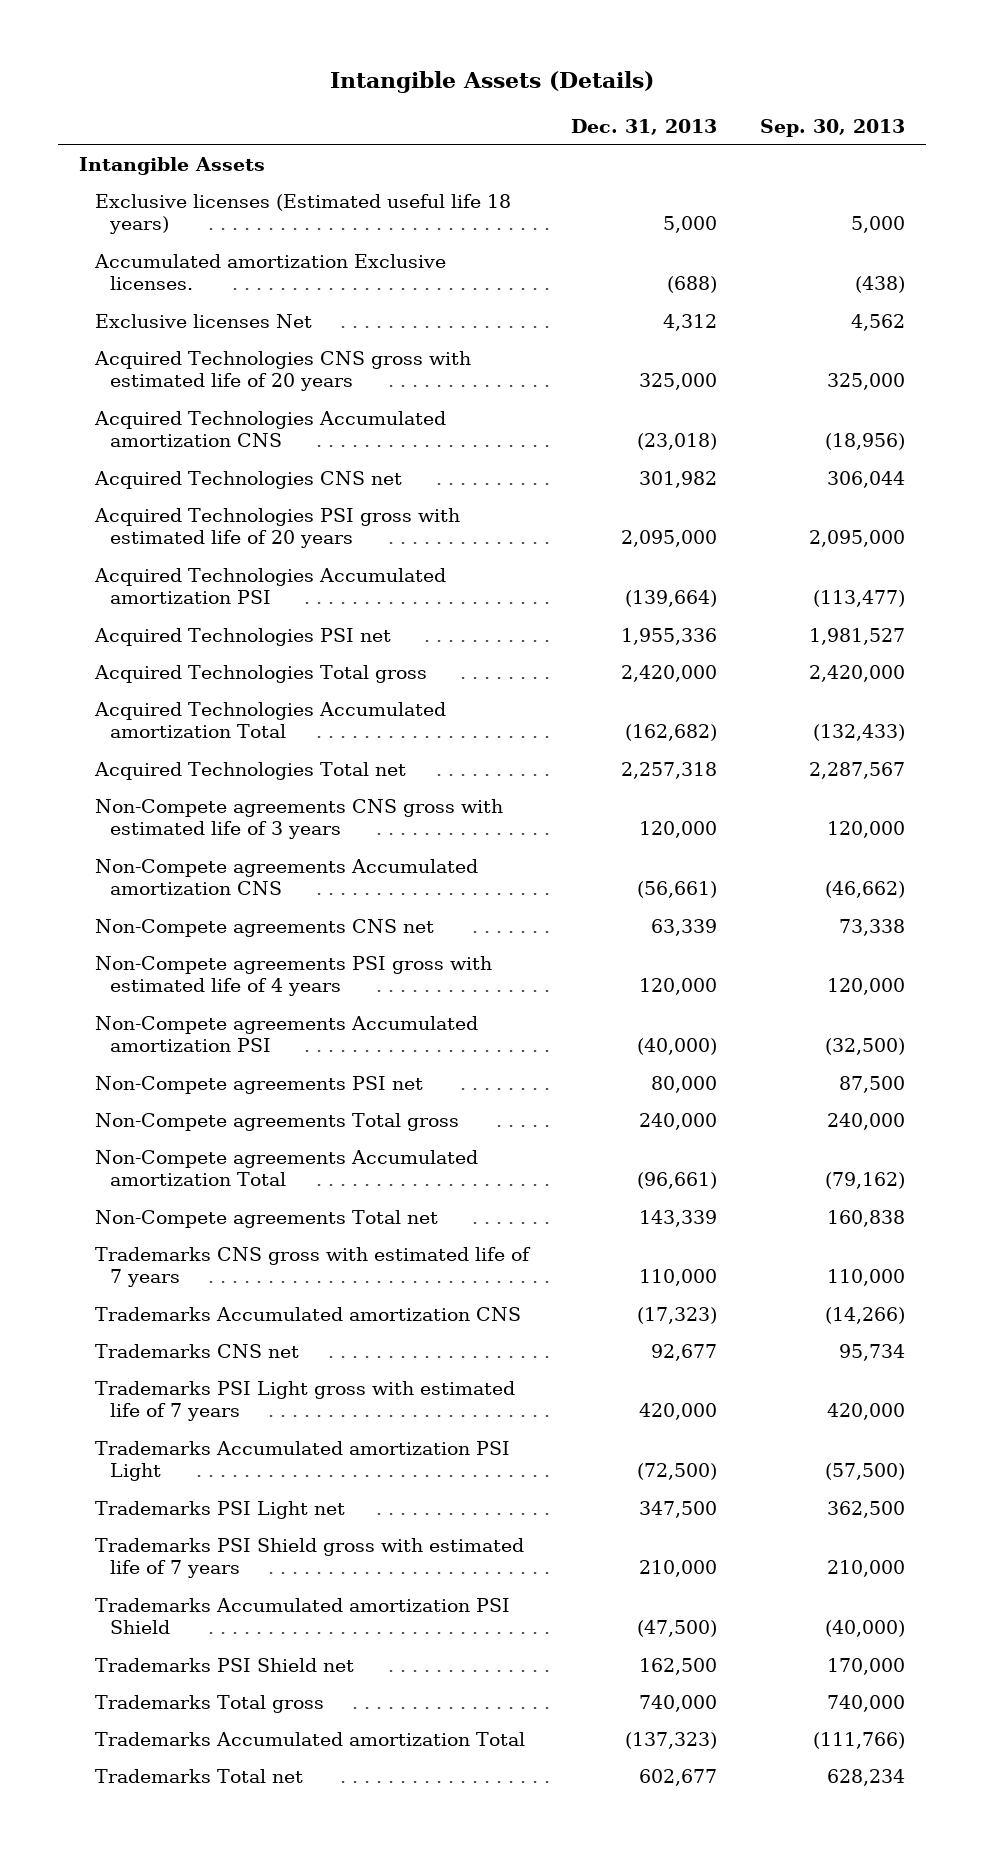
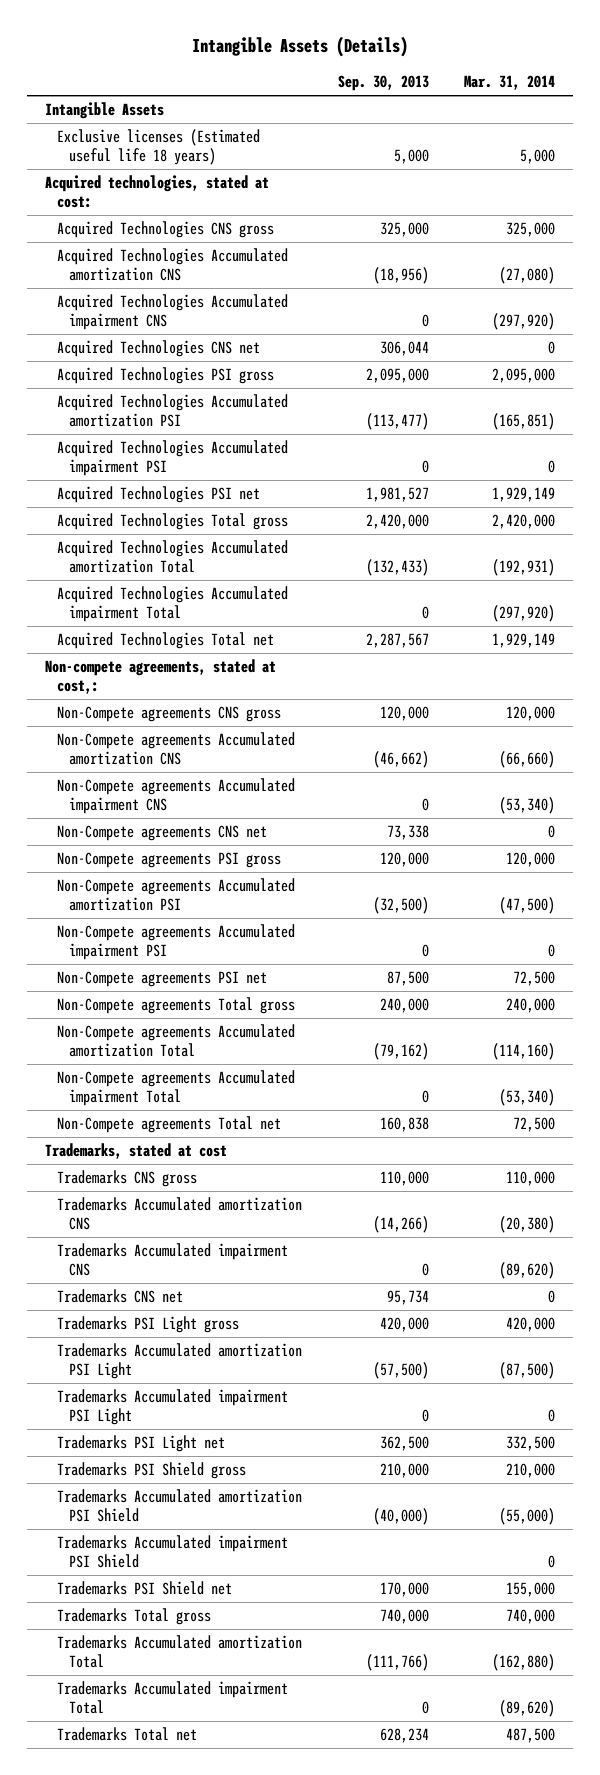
- | Dec. 31, 2013 | Sep. 30, 2013
+ | Sep. 30, 2013 | Mar. 31, 2014
- Accumulated amortization Exclusive licenses. | (688) | (438)
- Exclusive licenses Net | 4,312 | 4,562
- Acquired Technologies CNS gross with estimated life of 20 years | 325,000 | 325,000
+ Acquired technologies, stated at cost:
+ Acquired Technologies CNS gross | 325,000 | 325,000
+ Acquired Technologies Accumulated impairment CNS | 0 | (297,920)
- Acquired Technologies PSI gross with estimated life of 20 years | 2,095,000 | 2,095,000
+ Acquired Technologies PSI gross | 2,095,000 | 2,095,000
+ Acquired Technologies Accumulated impairment PSI | 0 | 0
+ Acquired Technologies Accumulated impairment Total | 0 | (297,920)
- Non-Compete agreements CNS gross with estimated life of 3 years | 120,000 | 120,000
+ Non-compete agreements, stated at cost,:
+ Non-Compete agreements CNS gross | 120,000 | 120,000
+ Non-Compete agreements Accumulated impairment CNS | 0 | (53,340)
- Non-Compete agreements PSI gross with estimated life of 4 years | 120,000 | 120,000
+ Non-Compete agreements PSI gross | 120,000 | 120,000
+ Non-Compete agreements Accumulated impairment PSI | 0 | 0
+ Non-Compete agreements Accumulated impairment Total | 0 | (53,340)
- Trademarks CNS gross with estimated life of 7 years | 110,000 | 110,000
+ Trademarks, stated at cost
+ Trademarks CNS gross | 110,000 | 110,000
+ Trademarks Accumulated impairment CNS | 0 | (89,620)
- Trademarks PSI Light gross with estimated life of 7 years | 420,000 | 420,000
+ Trademarks PSI Light gross | 420,000 | 420,000
+ Trademarks Accumulated impairment PSI Light | 0 | 0
- Trademarks PSI Shield gross with estimated life of 7 years | 210,000 | 210,000
+ Trademarks PSI Shield gross | 210,000 | 210,000
+ Trademarks Accumulated impairment PSI Shield | | 0
+ Trademarks Accumulated impairment Total | 0 | (89,620)

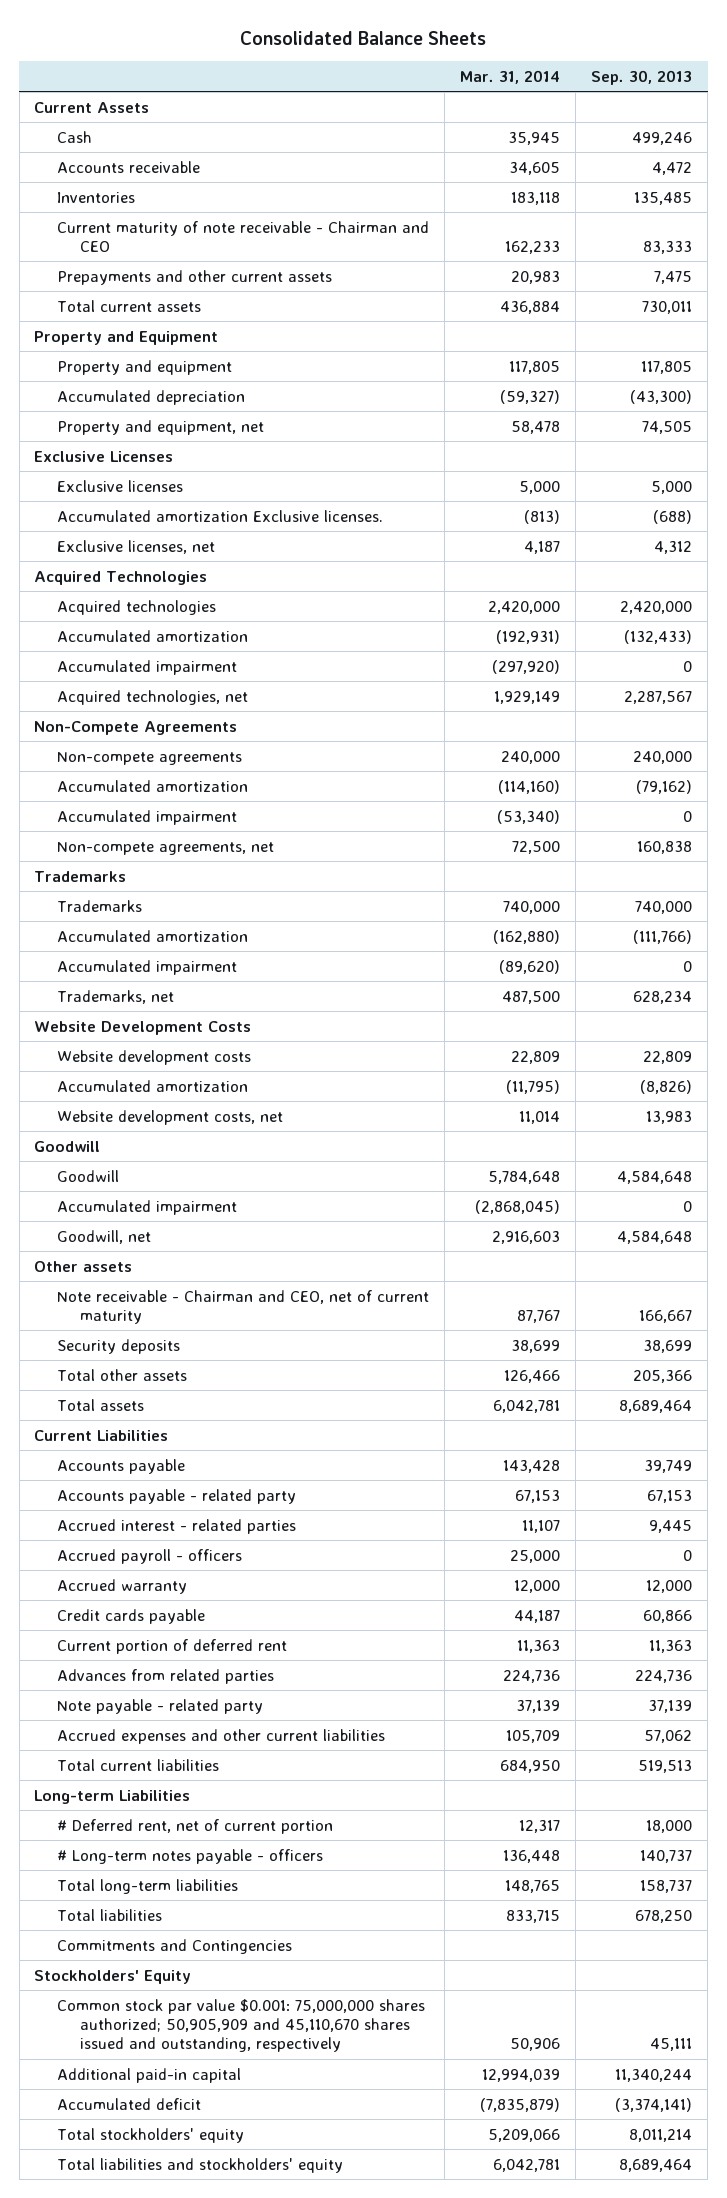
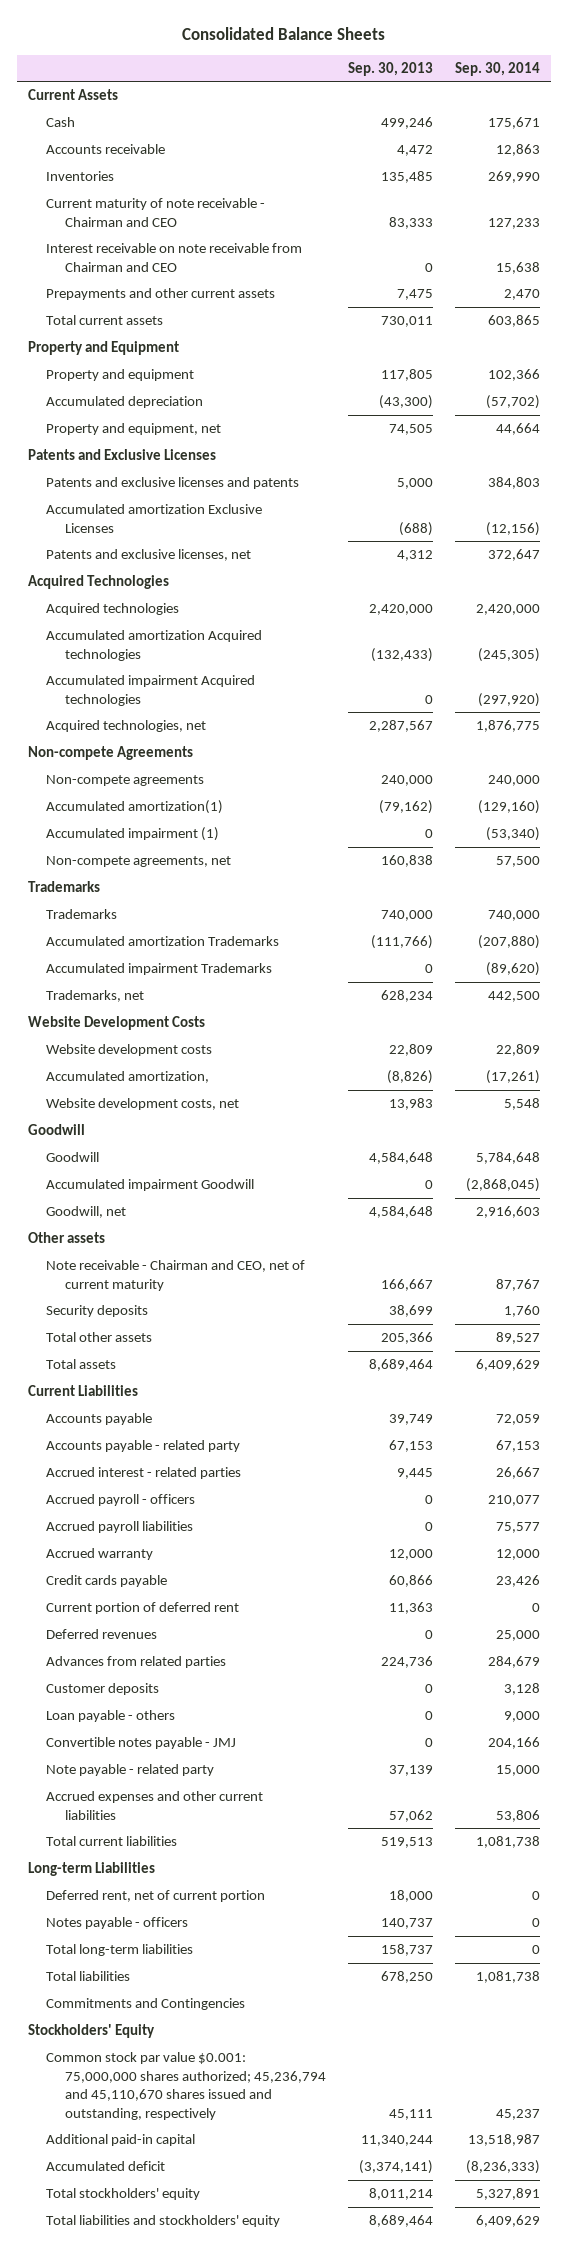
- | Mar. 31, 2014 | Sep. 30, 2013
+ | Sep. 30, 2013 | Sep. 30, 2014
+ Interest receivable on note receivable from Chairman and CEO | 0 | 15,638
- Exclusive Licenses
- Exclusive licenses | 5,000 | 5,000
- Accumulated amortization Exclusive licenses. | (813) | (688)
- Exclusive licenses, net | 4,187 | 4,312
+ Patents and Exclusive Licenses
+ Patents and exclusive licenses and patents | 5,000 | 384,803
+ Accumulated amortization Exclusive Licenses | (688) | (12,156)
+ Patents and exclusive licenses, net | 4,312 | 372,647
- Accumulated amortization | (192,931) | (132,433)
- Accumulated impairment | (297,920) | 0
+ Accumulated amortization Acquired technologies | (132,433) | (245,305)
+ Accumulated impairment Acquired technologies | 0 | (297,920)
- Non-Compete Agreements
+ Non-compete Agreements
- Accumulated amortization | (114,160) | (79,162)
- Accumulated impairment | (53,340) | 0
+ Accumulated amortization(1) | (79,162) | (129,160)
+ Accumulated impairment (1) | 0 | (53,340)
- Accumulated amortization | (162,880) | (111,766)
- Accumulated impairment | (89,620) | 0
+ Accumulated amortization Trademarks | (111,766) | (207,880)
+ Accumulated impairment Trademarks | 0 | (89,620)
- Accumulated amortization | (11,795) | (8,826)
+ Accumulated amortization, | (8,826) | (17,261)
- Accumulated impairment | (2,868,045) | 0
+ Accumulated impairment Goodwill | 0 | (2,868,045)
+ Accrued payroll liabilities | 0 | 75,577
+ Deferred revenues | 0 | 25,000
+ Customer deposits | 0 | 3,128
+ Loan payable - others | 0 | 9,000
+ Convertible notes payable - JMJ | 0 | 204,166
- # Deferred rent, net of current portion | 12,317 | 18,000
- # Long-term notes payable - officers | 136,448 | 140,737
+ Deferred rent, net of current portion | 18,000 | 0
+ Notes payable - officers | 140,737 | 0
- Common stock par value $0.001: 75,000,000 shares authorized; 50,905,909 and 45,110,670 shares issued and outstanding, respectively | 50,906 | 45,111
+ Common stock par value $0.001: 75,000,000 shares authorized; 45,236,794 and 45,110,670 shares issued and outstanding, respectively | 45,111 | 45,237

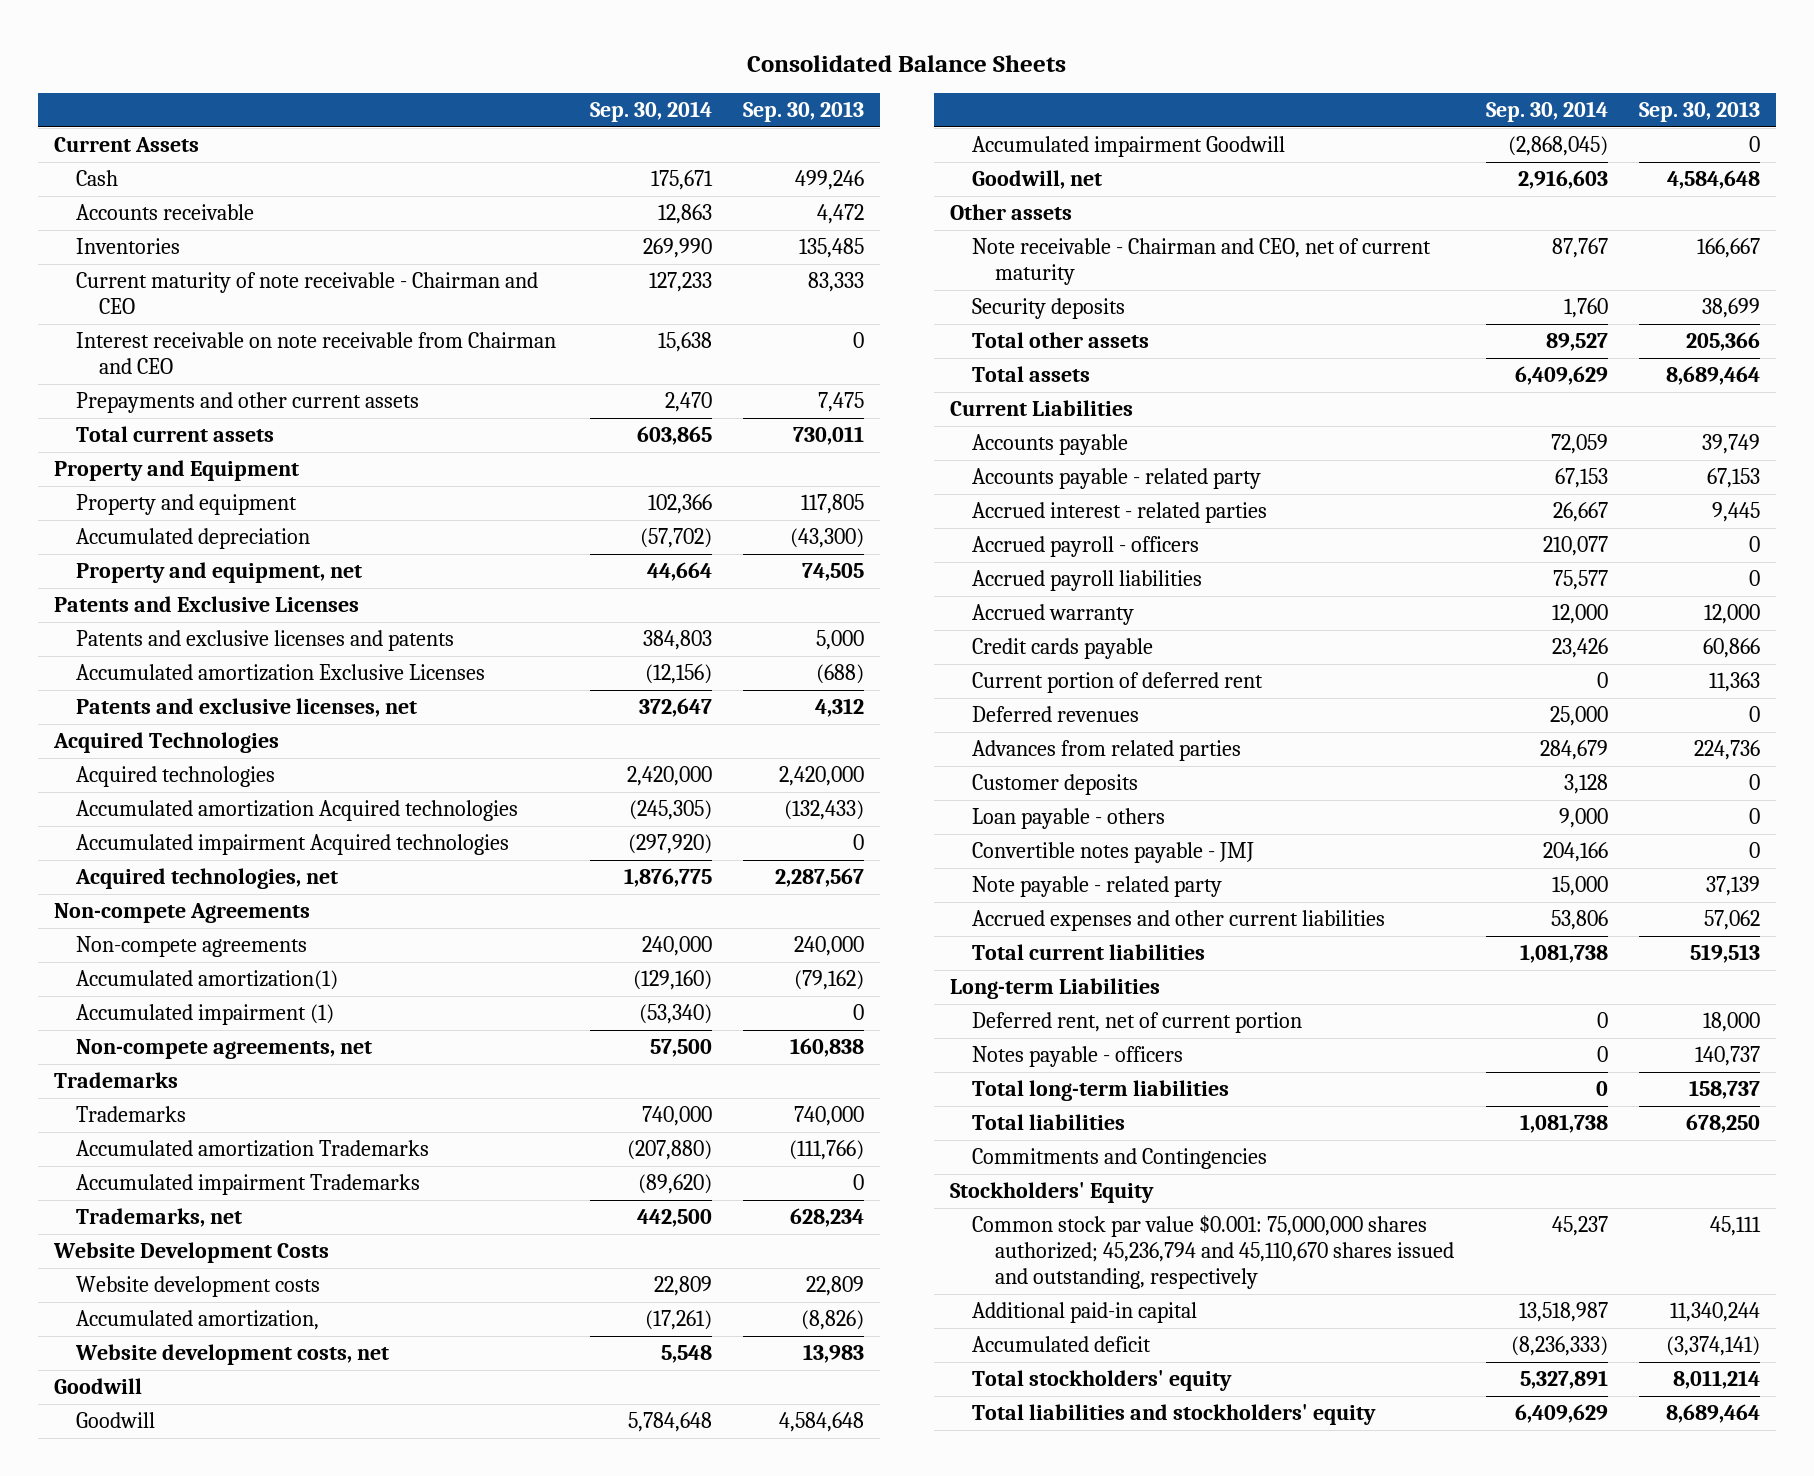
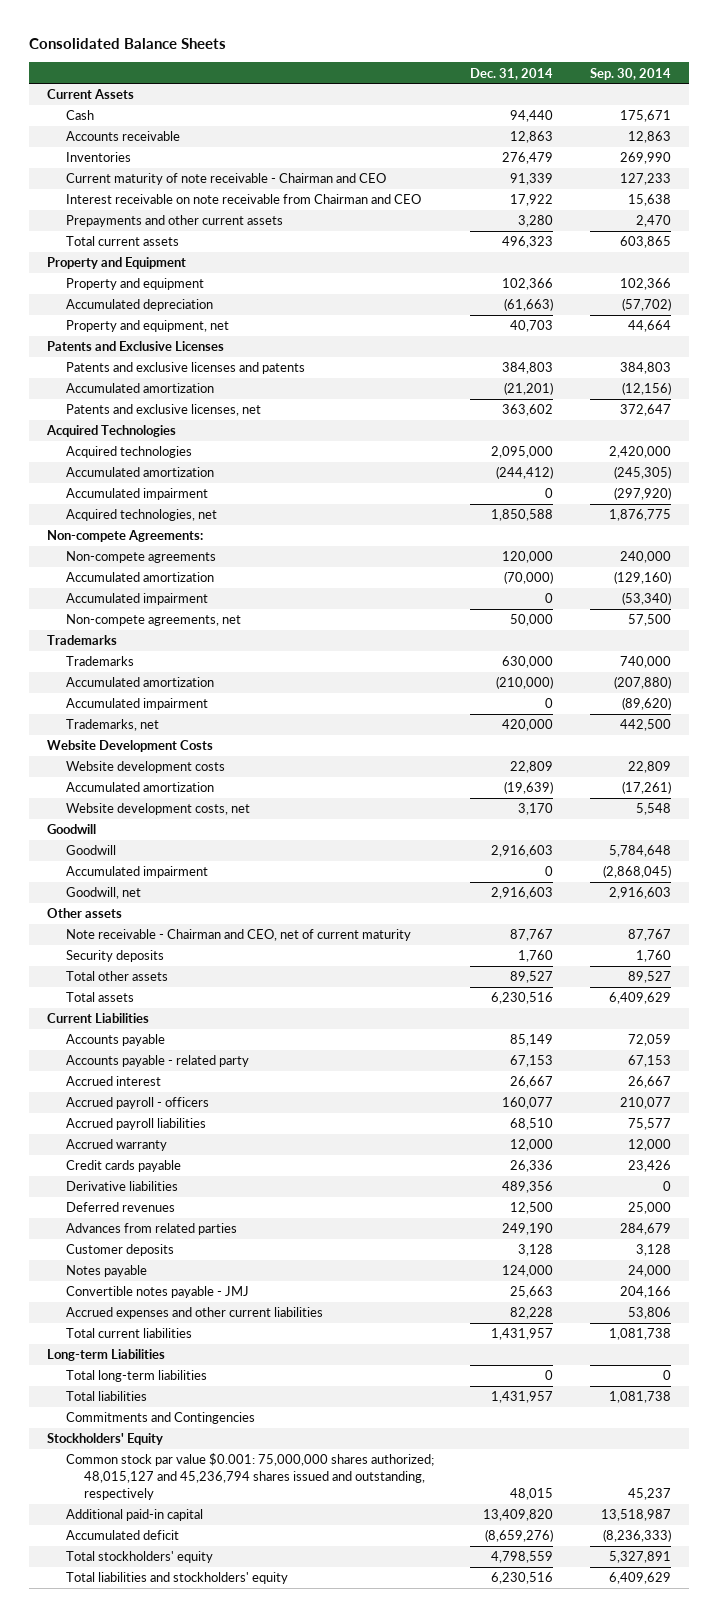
- | Sep. 30, 2014 | Sep. 30, 2013
+ | Dec. 31, 2014 | Sep. 30, 2014
- Accumulated amortization Exclusive Licenses | (12,156) | (688)
+ Accumulated amortization | (21,201) | (12,156)
- Accumulated amortization Acquired technologies | (245,305) | (132,433)
- Accumulated impairment Acquired technologies | (297,920) | 0
+ Accumulated amortization | (244,412) | (245,305)
+ Accumulated impairment | 0 | (297,920)
- Non-compete Agreements
+ Non-compete Agreements:
- Accumulated amortization(1) | (129,160) | (79,162)
- Accumulated impairment (1) | (53,340) | 0
+ Accumulated amortization | (70,000) | (129,160)
+ Accumulated impairment | 0 | (53,340)
- Accumulated amortization Trademarks | (207,880) | (111,766)
- Accumulated impairment Trademarks | (89,620) | 0
+ Accumulated amortization | (210,000) | (207,880)
+ Accumulated impairment | 0 | (89,620)
- Accumulated amortization, | (17,261) | (8,826)
+ Accumulated amortization | (19,639) | (17,261)
- Accumulated impairment Goodwill | (2,868,045) | 0
+ Accumulated impairment | 0 | (2,868,045)
- Accrued interest - related parties | 26,667 | 9,445
+ Accrued interest | 26,667 | 26,667
- Current portion of deferred rent | 0 | 11,363
+ Derivative liabilities | 489,356 | 0
- Loan payable - others | 9,000 | 0
+ Notes payable | 124,000 | 24,000
- Note payable - related party | 15,000 | 37,139
- Deferred rent, net of current portion | 0 | 18,000
- Notes payable - officers | 0 | 140,737
- Common stock par value $0.001: 75,000,000 shares authorized; 45,236,794 and 45,110,670 shares issued and outstanding, respectively | 45,237 | 45,111
+ Common stock par value $0.001: 75,000,000 shares authorized; 48,015,127 and 45,236,794 shares issued and outstanding, respectively | 48,015 | 45,237

